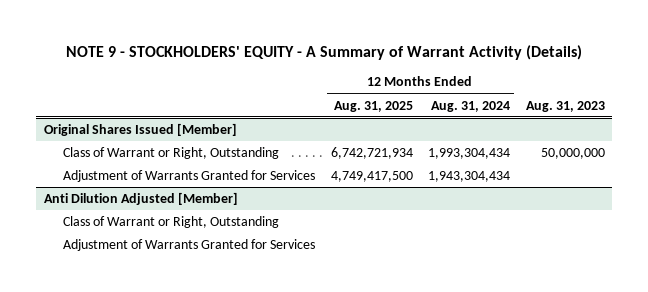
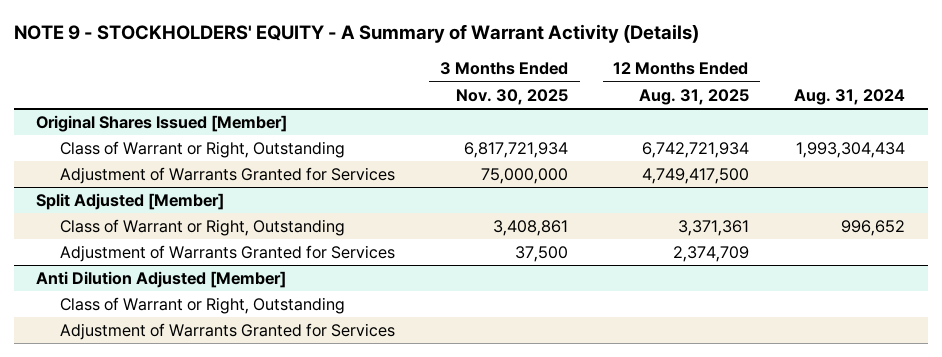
- | 12 Months Ended Aug. 31, 2025 | 12 Months Ended Aug. 31, 2024 | Aug. 31, 2023
+ | 3 Months Ended Nov. 30, 2025 | 12 Months Ended Aug. 31, 2025 | Aug. 31, 2024
+ Split Adjusted [Member]
+ Class of Warrant or Right, Outstanding | 3,408,861 | 3,371,361 | 996,652
+ Adjustment of Warrants Granted for Services | 37,500 | 2,374,709 |

